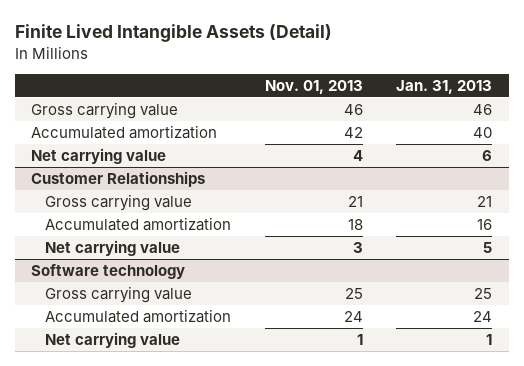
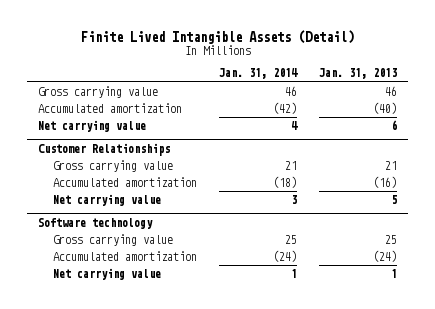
- | Nov. 01, 2013 | Jan. 31, 2013
+ | Jan. 31, 2014 | Jan. 31, 2013
- Accumulated amortization | 42 | 40
+ Accumulated amortization | (42) | (40)
@ Customer Relationships
- Accumulated amortization | 18 | 16
+ Accumulated amortization | (18) | (16)
@ Software technology
- Accumulated amortization | 24 | 24
+ Accumulated amortization | (24) | (24)

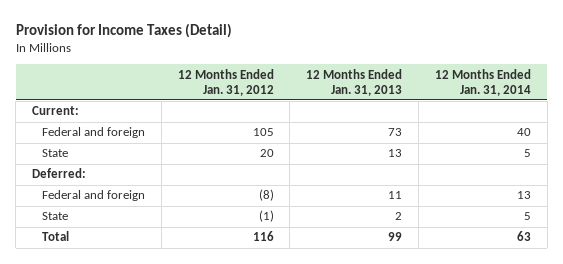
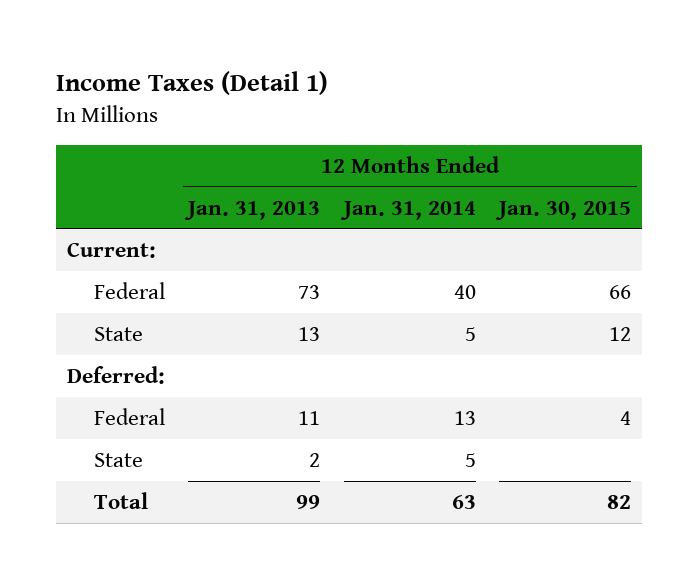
- Provision for Income Taxes (Detail)
+ Income Taxes (Detail 1)
- | 12 Months Ended Jan. 31, 2012 | 12 Months Ended Jan. 31, 2013 | 12 Months Ended Jan. 31, 2014
+ | 12 Months Ended Jan. 31, 2013 | 12 Months Ended Jan. 31, 2014 | 12 Months Ended Jan. 30, 2015
- Federal and foreign | 105 | 73 | 40
+ Federal | 73 | 40 | 66
- Federal and foreign | (8) | 11 | 13
+ Federal | 11 | 13 | 4

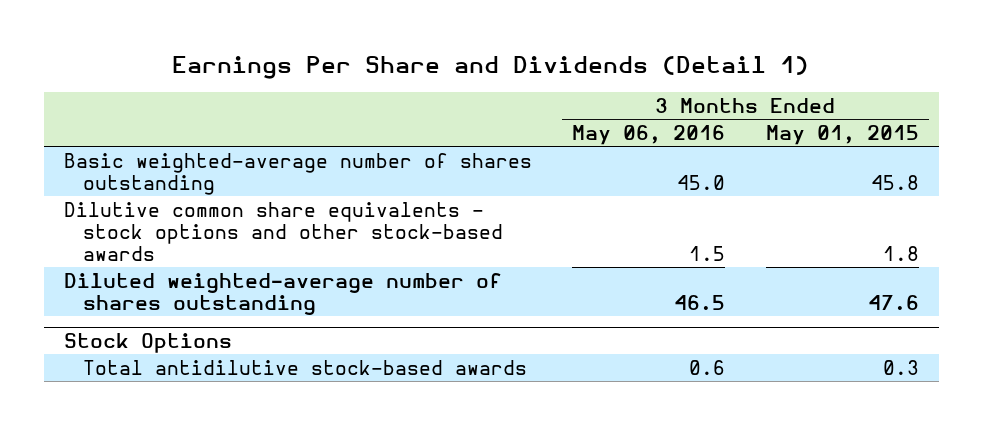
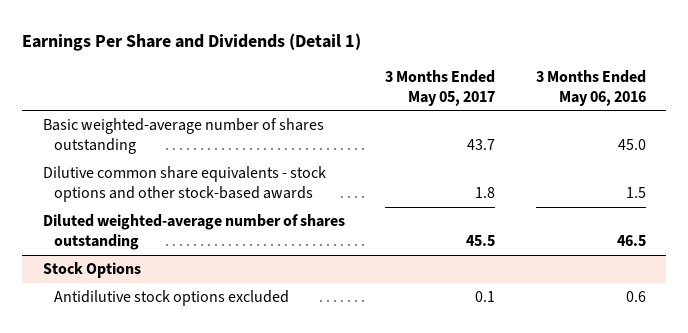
- | 3 Months Ended May 06, 2016 | 3 Months Ended May 01, 2015
+ | 3 Months Ended May 05, 2017 | 3 Months Ended May 06, 2016
@ Stock Options
- Total antidilutive stock-based awards | 0.6 | 0.3
+ Antidilutive stock options excluded | 0.1 | 0.6

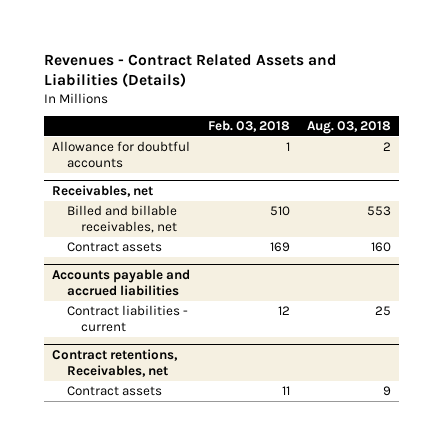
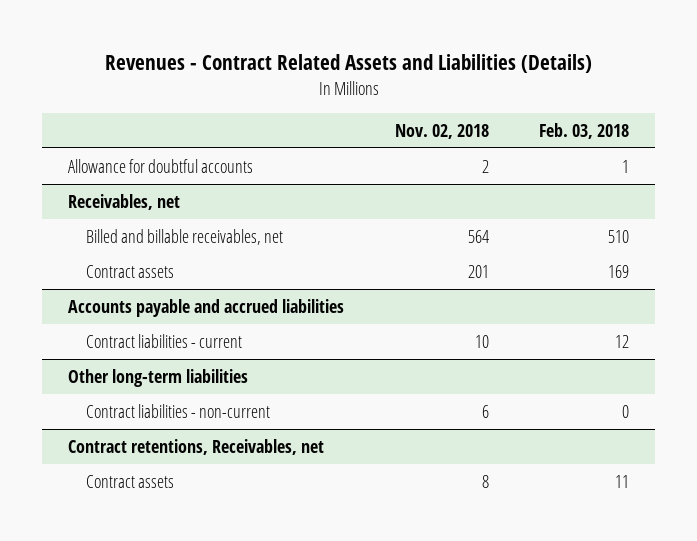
- | Feb. 03, 2018 | Aug. 03, 2018
+ | Nov. 02, 2018 | Feb. 03, 2018
+ Other long-term liabilities
+ Contract liabilities - non-current | 6 | 0

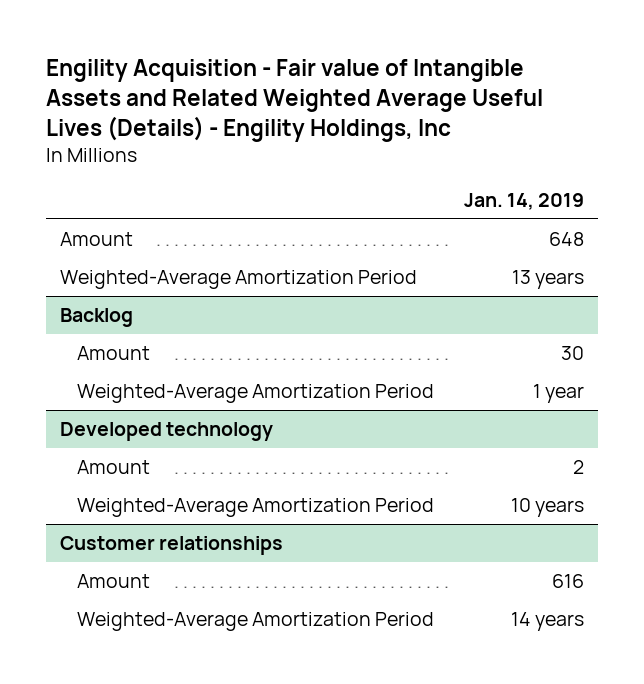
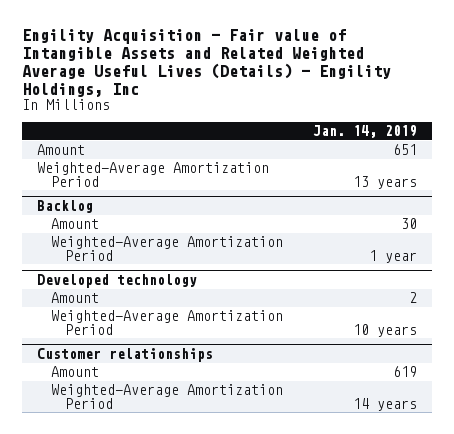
- Amount | 648
+ Amount | 651
@ Customer relationships
- Amount | 616
+ Amount | 619

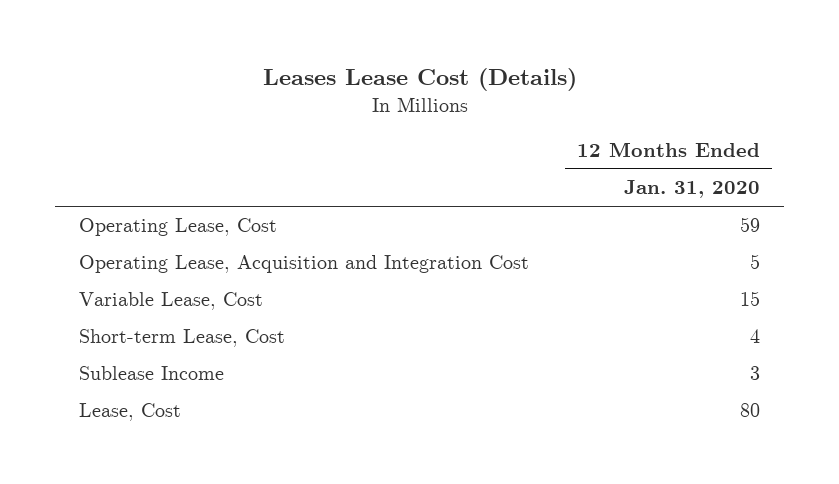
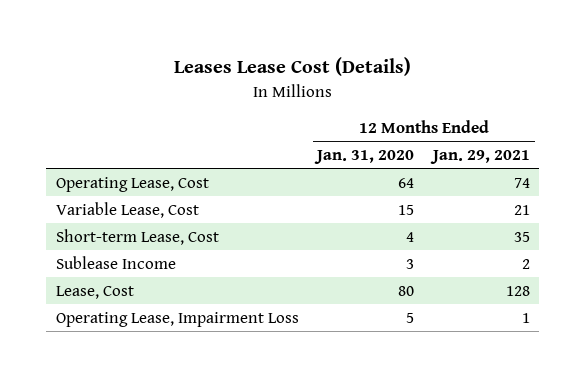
- | 12 Months Ended Jan. 31, 2020
+ | 12 Months Ended Jan. 31, 2020 | 12 Months Ended Jan. 29, 2021
- Operating Lease, Cost | 59
- Operating Lease, Acquisition and Integration Cost | 5
+ Operating Lease, Cost | 64 | 74
+ Operating Lease, Impairment Loss | 5 | 1

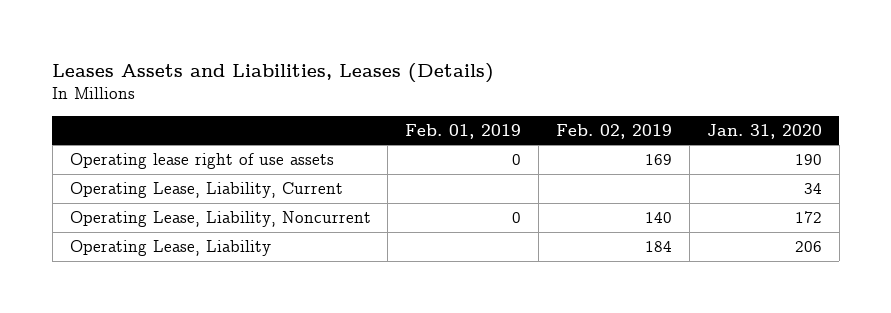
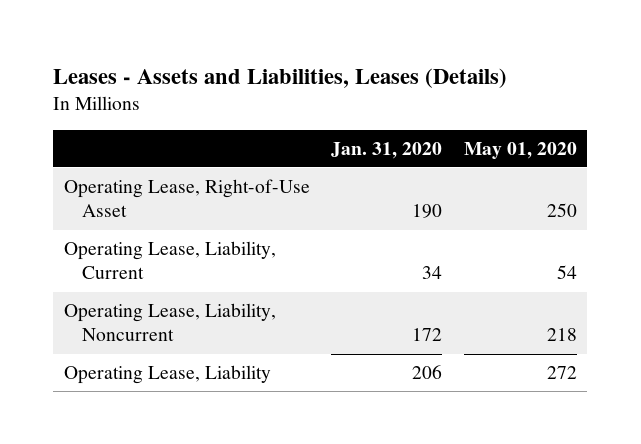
- Leases Assets and Liabilities, Leases (Details)
+ Leases - Assets and Liabilities, Leases (Details)
- | Feb. 01, 2019 | Feb. 02, 2019 | Jan. 31, 2020
+ | Jan. 31, 2020 | May 01, 2020
- Operating lease right of use assets | 0 | 169 | 190
+ Operating Lease, Right-of-Use Asset | 190 | 250

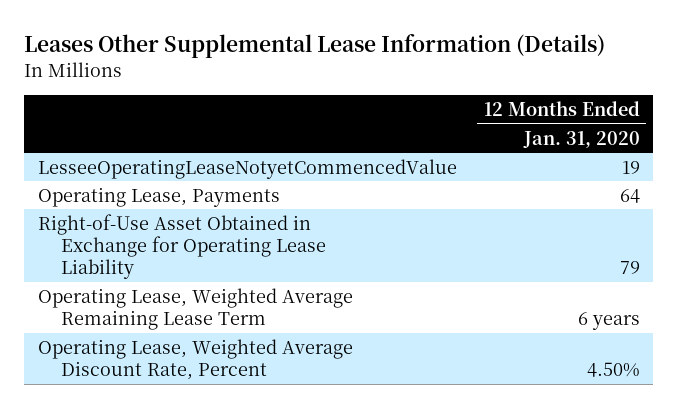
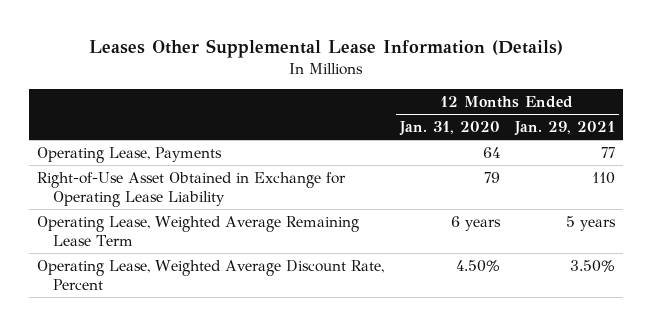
- | 12 Months Ended Jan. 31, 2020
+ | 12 Months Ended Jan. 31, 2020 | 12 Months Ended Jan. 29, 2021
- LesseeOperatingLeaseNotyetCommencedValue | 19

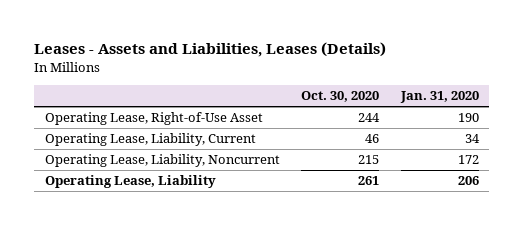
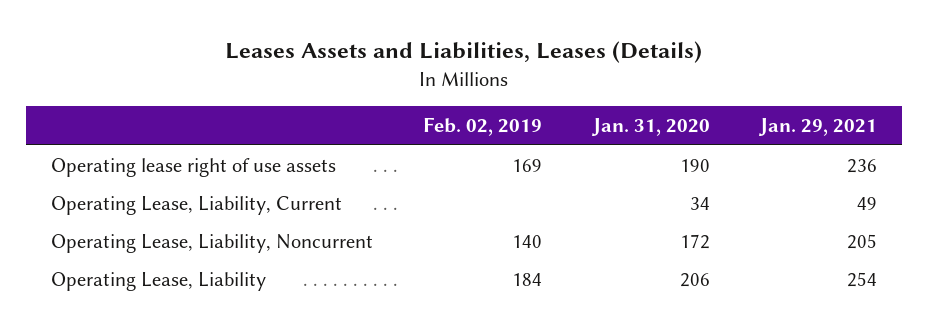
- Leases - Assets and Liabilities, Leases (Details)
+ Leases Assets and Liabilities, Leases (Details)
- | Oct. 30, 2020 | Jan. 31, 2020
+ | Feb. 02, 2019 | Jan. 31, 2020 | Jan. 29, 2021
- Operating Lease, Right-of-Use Asset | 244 | 190
+ Operating lease right of use assets | 169 | 190 | 236

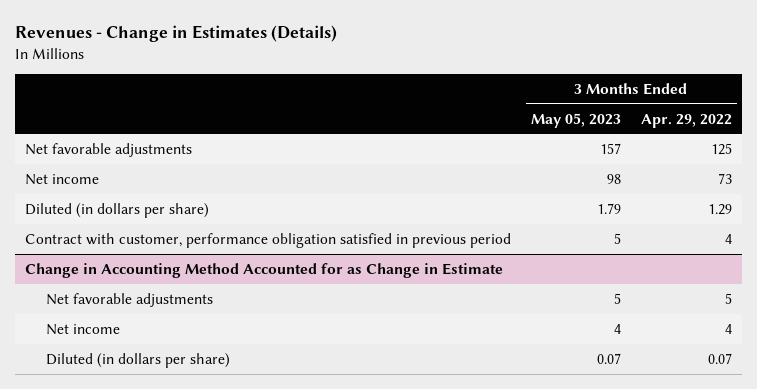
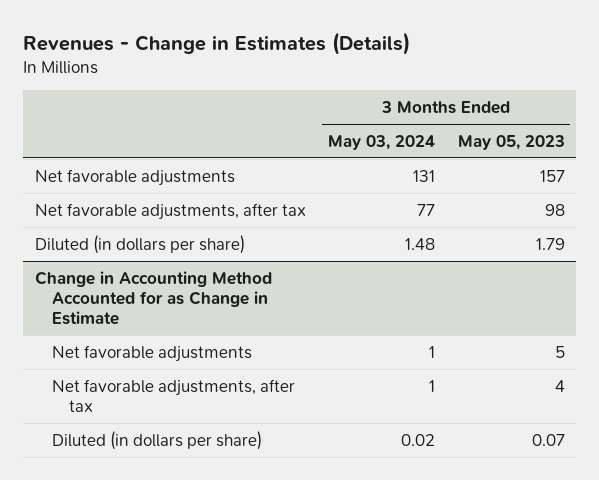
- | 3 Months Ended May 05, 2023 | 3 Months Ended Apr. 29, 2022
+ | 3 Months Ended May 03, 2024 | 3 Months Ended May 05, 2023
- Net income | 98 | 73
+ Net favorable adjustments, after tax | 77 | 98
- Contract with customer, performance obligation satisfied in previous period | 5 | 4
@ Change in Accounting Method Accounted for as Change in Estimate
- Net income | 4 | 4
+ Net favorable adjustments, after tax | 1 | 4

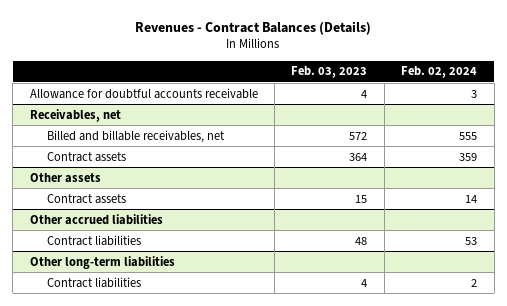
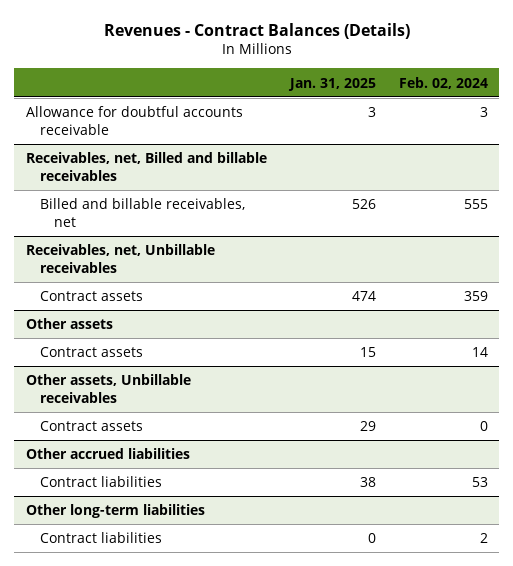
- | Feb. 03, 2023 | Feb. 02, 2024
+ | Jan. 31, 2025 | Feb. 02, 2024
- Receivables, net
+ Receivables, net, Billed and billable receivables
+ Receivables, net, Unbillable receivables
+ Other assets, Unbillable receivables
+ Contract assets | 29 | 0

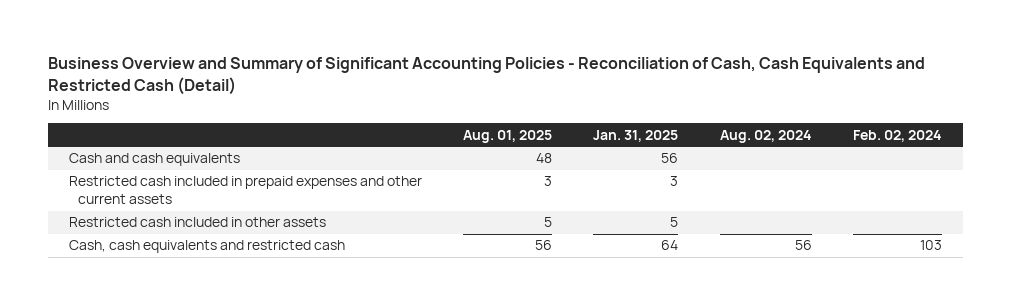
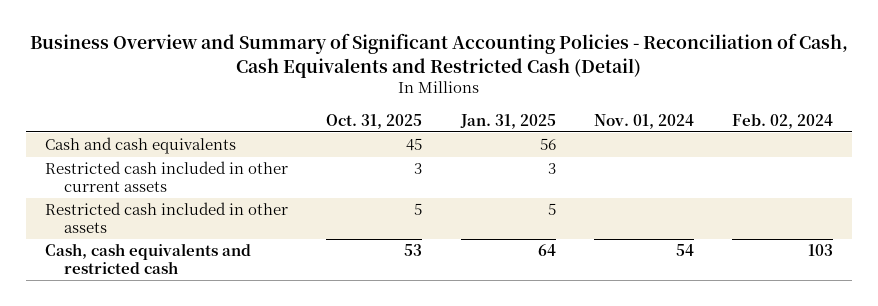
- | Aug. 01, 2025 | Jan. 31, 2025 | Aug. 02, 2024 | Feb. 02, 2024
+ | Oct. 31, 2025 | Jan. 31, 2025 | Nov. 01, 2024 | Feb. 02, 2024
- Restricted cash included in prepaid expenses and other current assets | 3 | 3 | |
+ Restricted cash included in other current assets | 3 | 3 | |

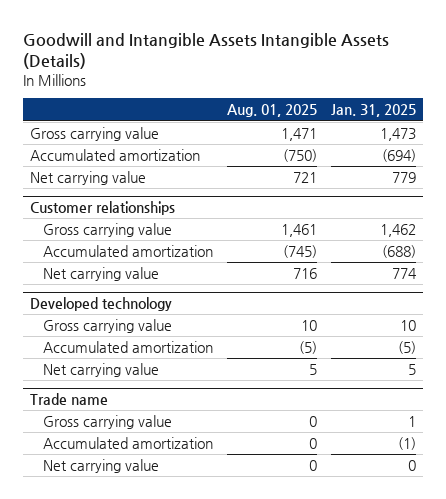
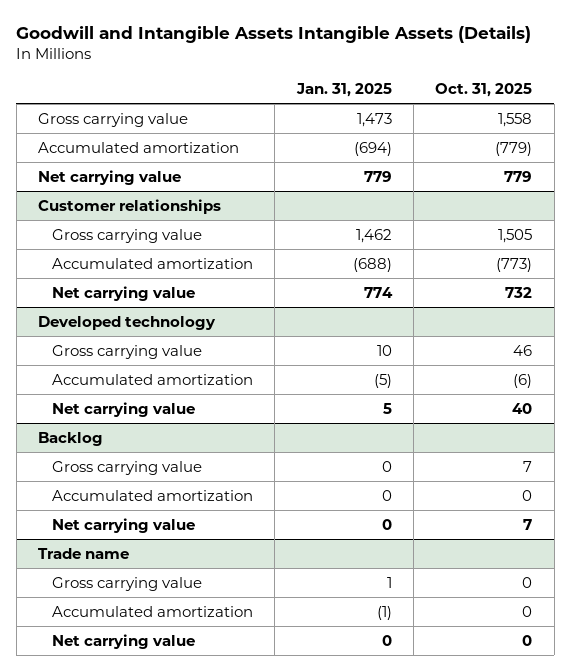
- | Aug. 01, 2025 | Jan. 31, 2025
+ | Jan. 31, 2025 | Oct. 31, 2025
+ Backlog
+ Gross carrying value | 0 | 7
+ Accumulated amortization | 0 | 0
+ Net carrying value | 0 | 7

